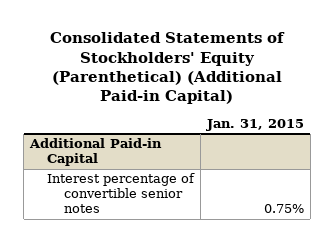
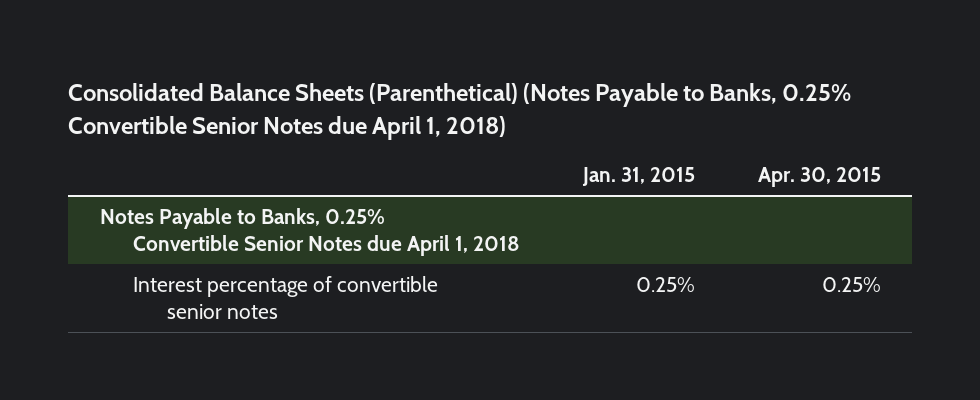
- Consolidated Statements of Stockholders' Equity (Parenthetical) (Additional Paid-in Capital)
+ Consolidated Balance Sheets (Parenthetical) (Notes Payable to Banks, 0.25% Convertible Senior Notes due April 1, 2018)
- | Jan. 31, 2015
+ | Jan. 31, 2015 | Apr. 30, 2015
- Additional Paid-in Capital
- Interest percentage of convertible senior notes | 0.75%
+ Notes Payable to Banks, 0.25% Convertible Senior Notes due April 1, 2018
+ Interest percentage of convertible senior notes | 0.25% | 0.25%

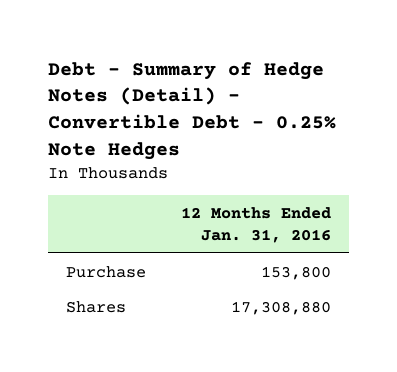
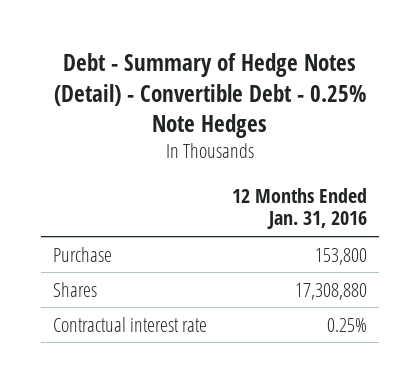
+ Contractual interest rate | 0.25%

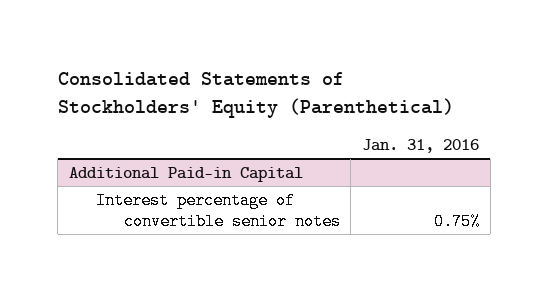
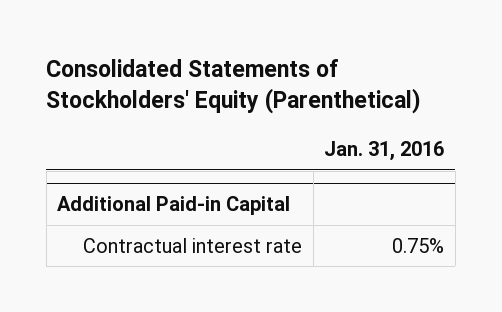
@ Additional Paid-in Capital
- Interest percentage of convertible senior notes | 0.75%
+ Contractual interest rate | 0.75%

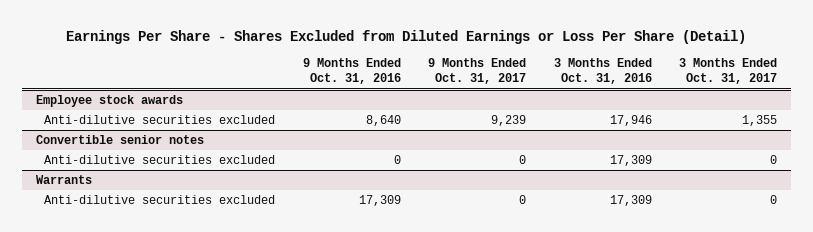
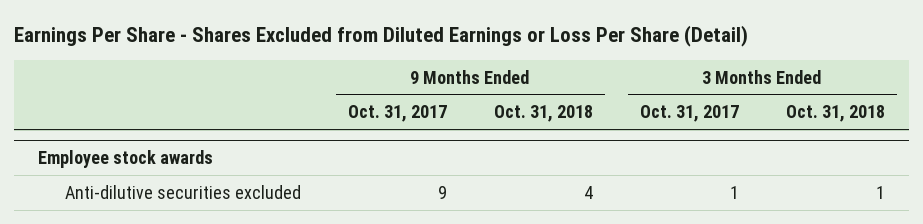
- | 9 Months Ended Oct. 31, 2016 | 9 Months Ended Oct. 31, 2017 | 3 Months Ended Oct. 31, 2016 | 3 Months Ended Oct. 31, 2017
+ | 9 Months Ended Oct. 31, 2017 | 9 Months Ended Oct. 31, 2018 | 3 Months Ended Oct. 31, 2017 | 3 Months Ended Oct. 31, 2018
@ Employee stock awards
- Anti-dilutive securities excluded | 8,640 | 9,239 | 17,946 | 1,355
- Convertible senior notes
- Anti-dilutive securities excluded | 0 | 0 | 17,309 | 0
- Warrants
- Anti-dilutive securities excluded | 17,309 | 0 | 17,309 | 0
@ Employee stock awards
+ Anti-dilutive securities excluded | 9 | 4 | 1 | 1

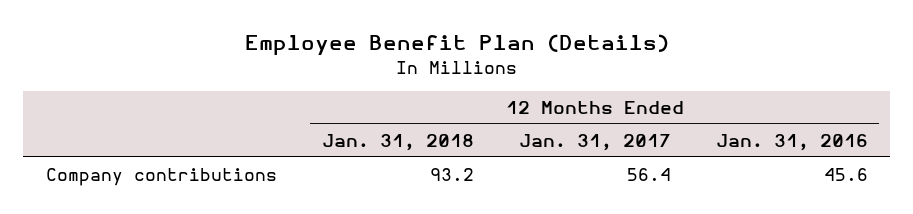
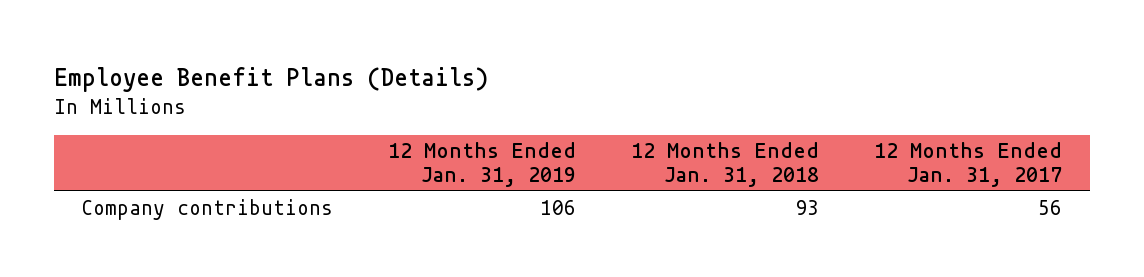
- Employee Benefit Plan (Details)
+ Employee Benefit Plans (Details)
- | 12 Months Ended Jan. 31, 2018 | 12 Months Ended Jan. 31, 2017 | 12 Months Ended Jan. 31, 2016
+ | 12 Months Ended Jan. 31, 2019 | 12 Months Ended Jan. 31, 2018 | 12 Months Ended Jan. 31, 2017
- Company contributions | 93.2 | 56.4 | 45.6
+ Company contributions | 106 | 93 | 56

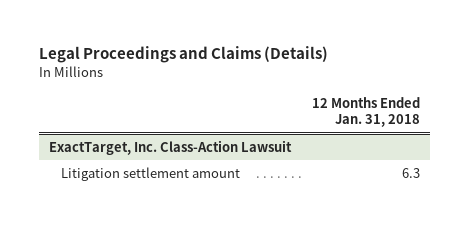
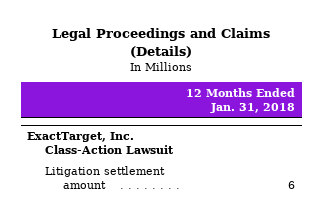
@ ExactTarget, Inc. Class-Action Lawsuit
- Litigation settlement amount | 6.3
+ Litigation settlement amount | 6

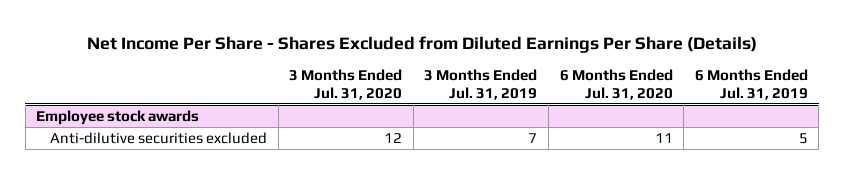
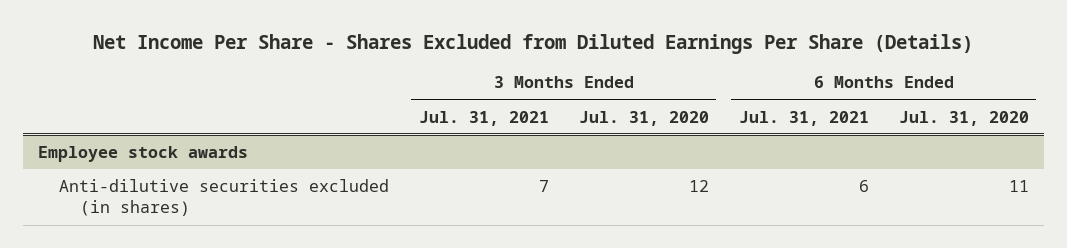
- | 3 Months Ended Jul. 31, 2020 | 3 Months Ended Jul. 31, 2019 | 6 Months Ended Jul. 31, 2020 | 6 Months Ended Jul. 31, 2019
+ | 3 Months Ended Jul. 31, 2021 | 3 Months Ended Jul. 31, 2020 | 6 Months Ended Jul. 31, 2021 | 6 Months Ended Jul. 31, 2020
@ Employee stock awards
- Anti-dilutive securities excluded | 12 | 7 | 11 | 5
+ Anti-dilutive securities excluded (in shares) | 7 | 12 | 6 | 11

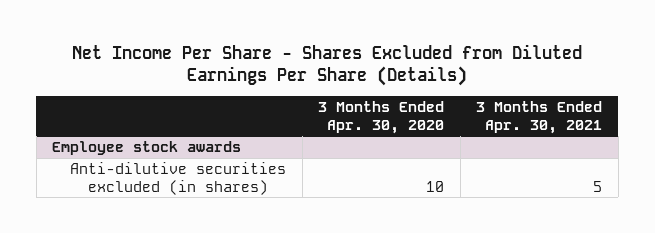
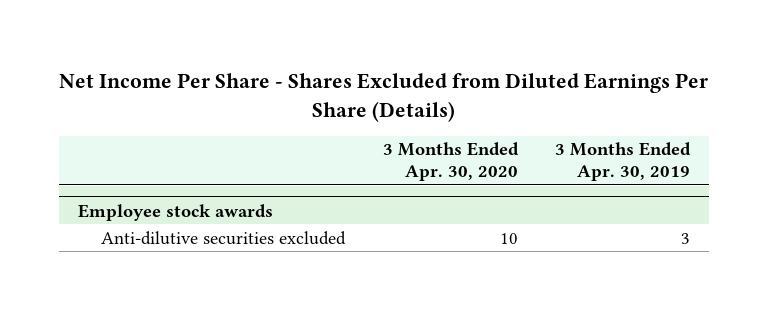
- | 3 Months Ended Apr. 30, 2020 | 3 Months Ended Apr. 30, 2021
+ | 3 Months Ended Apr. 30, 2020 | 3 Months Ended Apr. 30, 2019
@ Employee stock awards
- Anti-dilutive securities excluded (in shares) | 10 | 5
+ Anti-dilutive securities excluded | 10 | 3

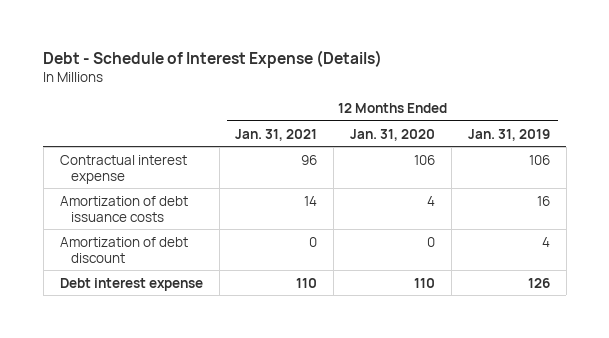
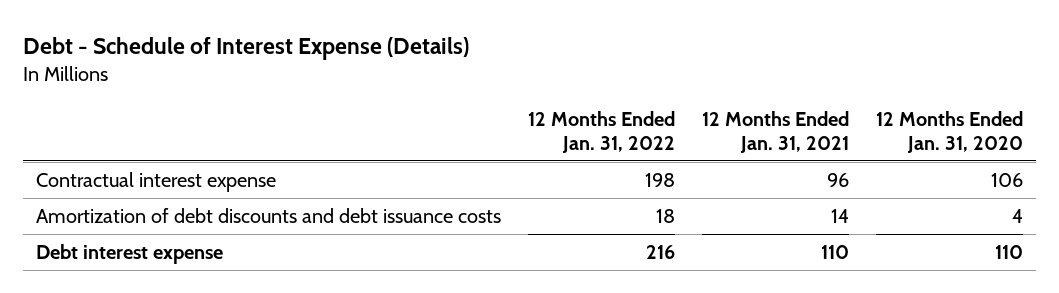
- | 12 Months Ended Jan. 31, 2021 | 12 Months Ended Jan. 31, 2020 | 12 Months Ended Jan. 31, 2019
+ | 12 Months Ended Jan. 31, 2022 | 12 Months Ended Jan. 31, 2021 | 12 Months Ended Jan. 31, 2020
- Amortization of debt issuance costs | 14 | 4 | 16
- Amortization of debt discount | 0 | 0 | 4
+ Amortization of debt discounts and debt issuance costs | 18 | 14 | 4

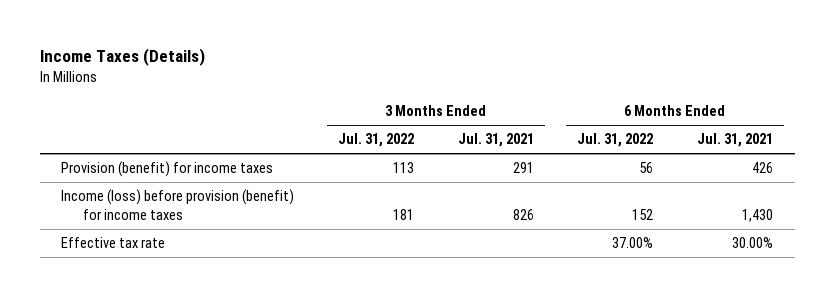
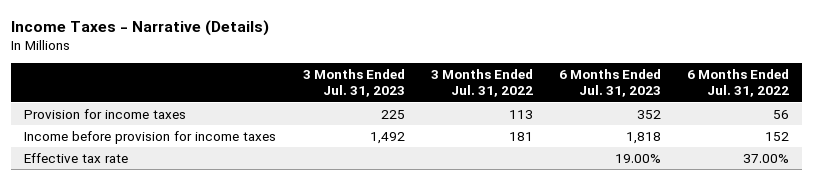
- Income Taxes (Details)
+ Income Taxes - Narrative (Details)
- | 3 Months Ended Jul. 31, 2022 | 3 Months Ended Jul. 31, 2021 | 6 Months Ended Jul. 31, 2022 | 6 Months Ended Jul. 31, 2021
+ | 3 Months Ended Jul. 31, 2023 | 3 Months Ended Jul. 31, 2022 | 6 Months Ended Jul. 31, 2023 | 6 Months Ended Jul. 31, 2022
- Provision (benefit) for income taxes | 113 | 291 | 56 | 426
- Income (loss) before provision (benefit) for income taxes | 181 | 826 | 152 | 1,430
+ Provision for income taxes | 225 | 113 | 352 | 56
+ Income before provision for income taxes | 1,492 | 181 | 1,818 | 152

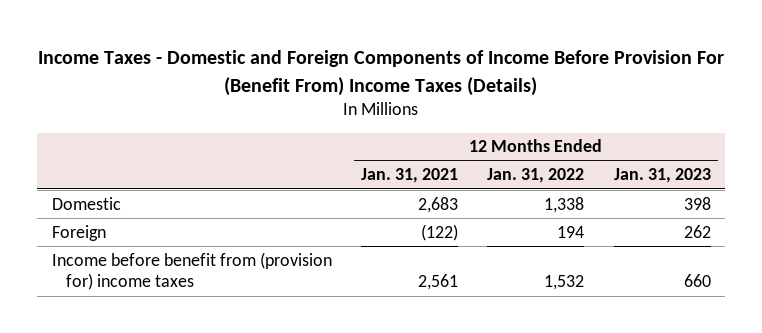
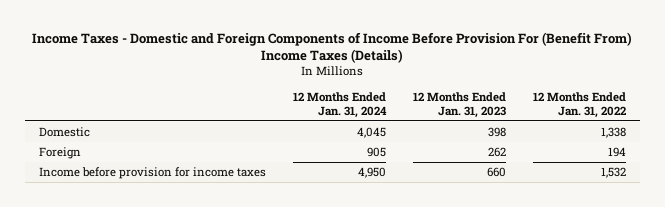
- | 12 Months Ended Jan. 31, 2021 | 12 Months Ended Jan. 31, 2022 | 12 Months Ended Jan. 31, 2023
+ | 12 Months Ended Jan. 31, 2024 | 12 Months Ended Jan. 31, 2023 | 12 Months Ended Jan. 31, 2022
- Income before benefit from (provision for) income taxes | 2,561 | 1,532 | 660
+ Income before provision for income taxes | 4,950 | 660 | 1,532

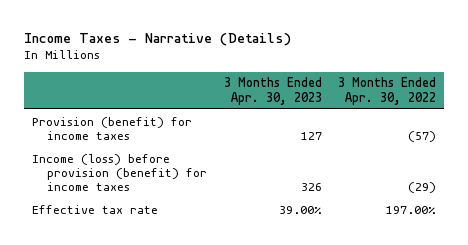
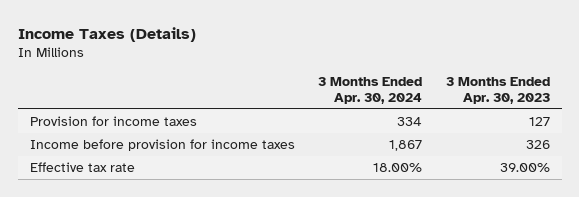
- Income Taxes - Narrative (Details)
+ Income Taxes (Details)
- | 3 Months Ended Apr. 30, 2023 | 3 Months Ended Apr. 30, 2022
+ | 3 Months Ended Apr. 30, 2024 | 3 Months Ended Apr. 30, 2023
- Provision (benefit) for income taxes | 127 | (57)
- Income (loss) before provision (benefit) for income taxes | 326 | (29)
+ Provision for income taxes | 334 | 127
+ Income before provision for income taxes | 1,867 | 326

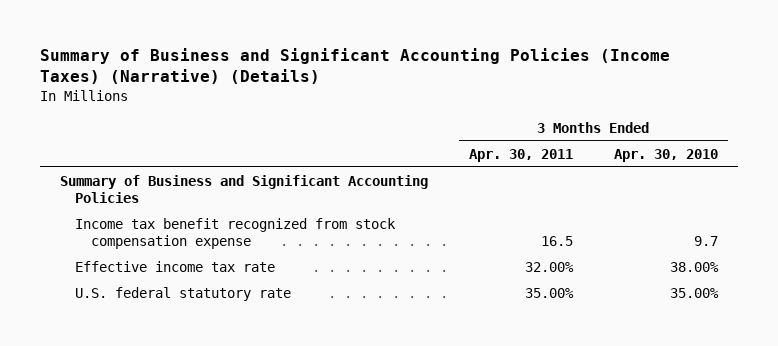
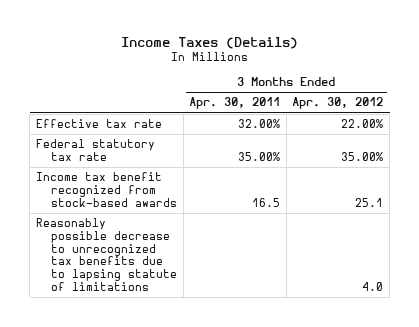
- Summary of Business and Significant Accounting Policies (Income Taxes) (Narrative) (Details)
+ Income Taxes (Details)
- | 3 Months Ended Apr. 30, 2011 | 3 Months Ended Apr. 30, 2010
+ | 3 Months Ended Apr. 30, 2011 | 3 Months Ended Apr. 30, 2012
- Summary of Business and Significant Accounting Policies
- Income tax benefit recognized from stock compensation expense | 16.5 | 9.7
- Effective income tax rate | 32.00% | 38.00%
- U.S. federal statutory rate | 35.00% | 35.00%
+ Effective tax rate | 32.00% | 22.00%
+ Federal statutory tax rate | 35.00% | 35.00%
+ Income tax benefit recognized from stock-based awards | 16.5 | 25.1
+ Reasonably possible decrease to unrecognized tax benefits due to lapsing statute of limitations | | 4.0

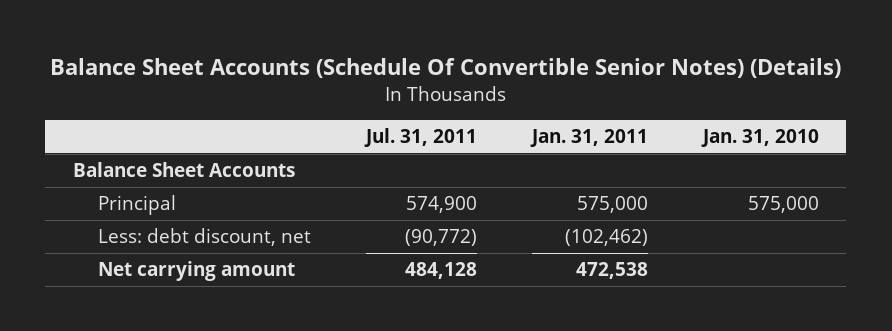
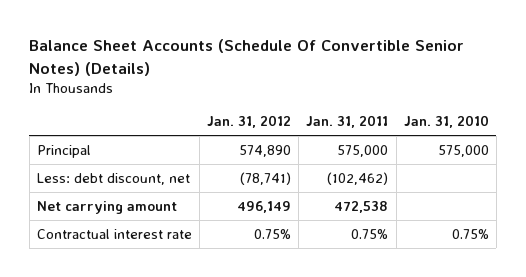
- | Jul. 31, 2011 | Jan. 31, 2011 | Jan. 31, 2010
+ | Jan. 31, 2012 | Jan. 31, 2011 | Jan. 31, 2010
- Balance Sheet Accounts
+ Contractual interest rate | 0.75% | 0.75% | 0.75%

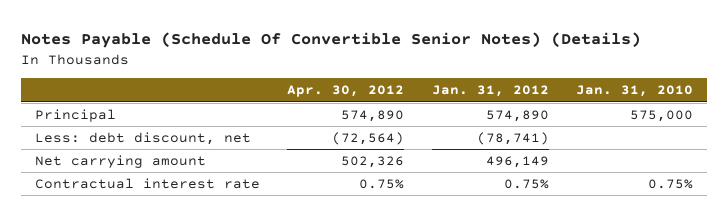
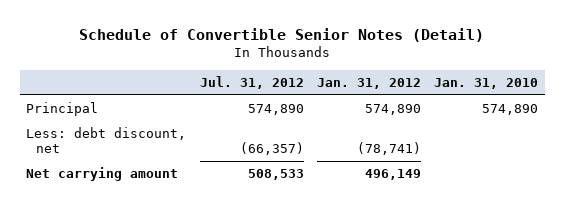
- Notes Payable (Schedule Of Convertible Senior Notes) (Details)
+ Schedule of Convertible Senior Notes (Detail)
- | Apr. 30, 2012 | Jan. 31, 2012 | Jan. 31, 2010
+ | Jul. 31, 2012 | Jan. 31, 2012 | Jan. 31, 2010
- Principal | 574,890 | 574,890 | 575,000
+ Principal | 574,890 | 574,890 | 574,890
- Contractual interest rate | 0.75% | 0.75% | 0.75%

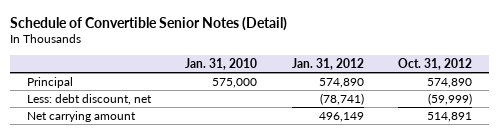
- | Jul. 31, 2012 | Jan. 31, 2012 | Jan. 31, 2010
+ | Jan. 31, 2010 | Jan. 31, 2012 | Oct. 31, 2012
- Principal | 574,890 | 574,890 | 574,890
+ Principal | 575,000 | 574,890 | 574,890

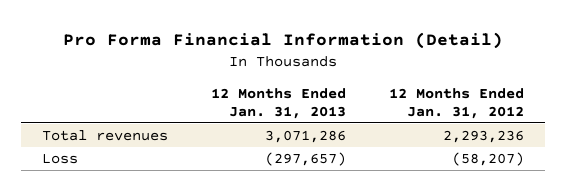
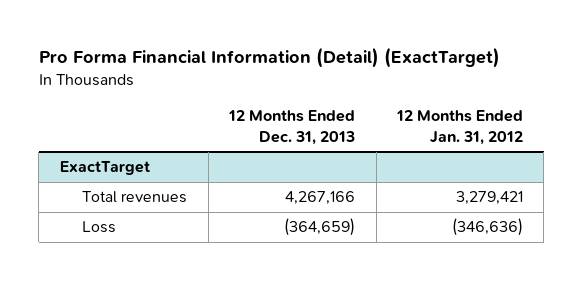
- Pro Forma Financial Information (Detail)
+ Pro Forma Financial Information (Detail) (ExactTarget)
- | 12 Months Ended Jan. 31, 2013 | 12 Months Ended Jan. 31, 2012
+ | 12 Months Ended Dec. 31, 2013 | 12 Months Ended Jan. 31, 2012
- Total revenues | 3,071,286 | 2,293,236
- Loss | (297,657) | (58,207)
+ ExactTarget
+ Total revenues | 4,267,166 | 3,279,421
+ Loss | (364,659) | (346,636)

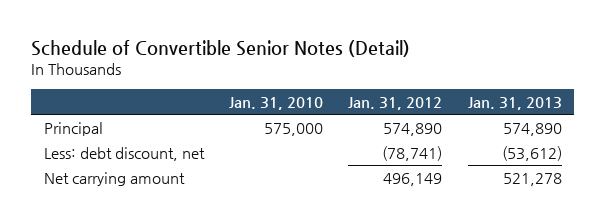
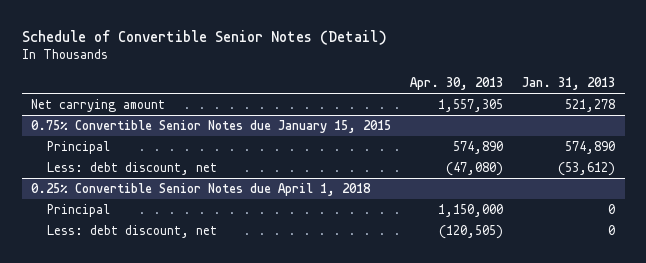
- | Jan. 31, 2010 | Jan. 31, 2012 | Jan. 31, 2013
+ | Apr. 30, 2013 | Jan. 31, 2013
moved up: Net carrying amount | 1,557,305 | 521,278
+ 0.75% Convertible Senior Notes due January 15, 2015
+ 0.25% Convertible Senior Notes due April 1, 2018
+ Principal | 1,150,000 | 0
+ Less: debt discount, net | (120,505) | 0

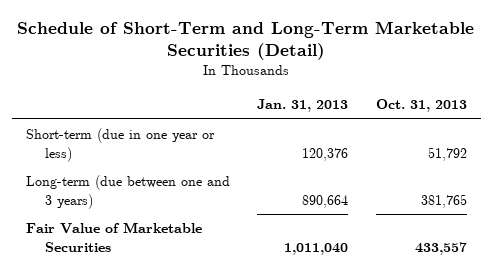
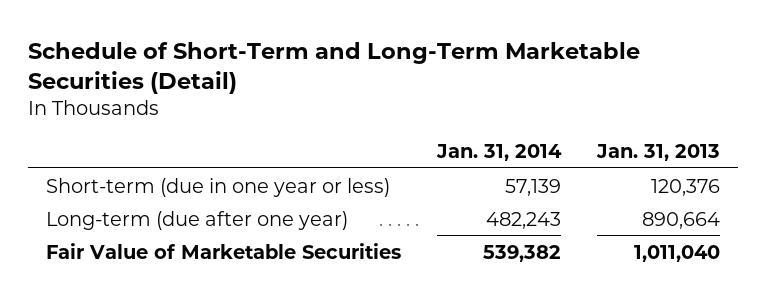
- | Jan. 31, 2013 | Oct. 31, 2013
+ | Jan. 31, 2014 | Jan. 31, 2013
- Long-term (due between one and 3 years) | 890,664 | 381,765
+ Long-term (due after one year) | 482,243 | 890,664

